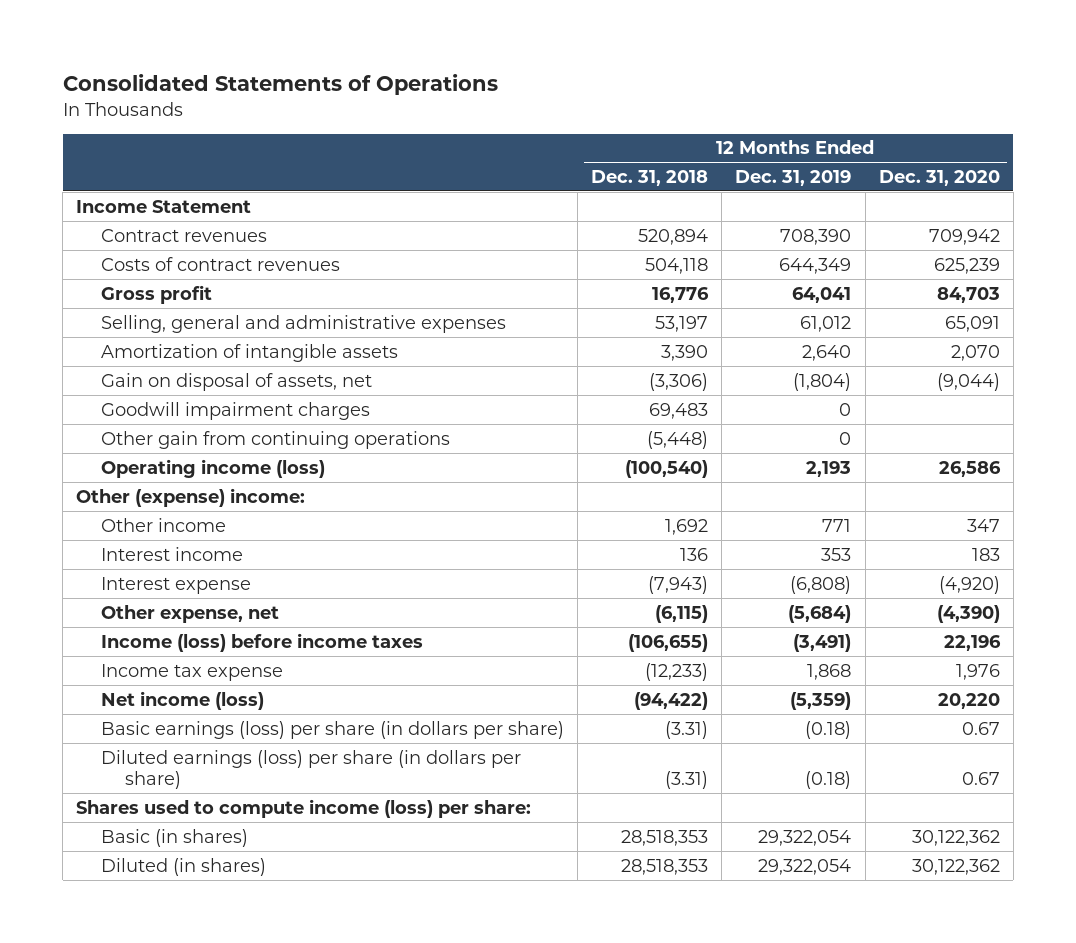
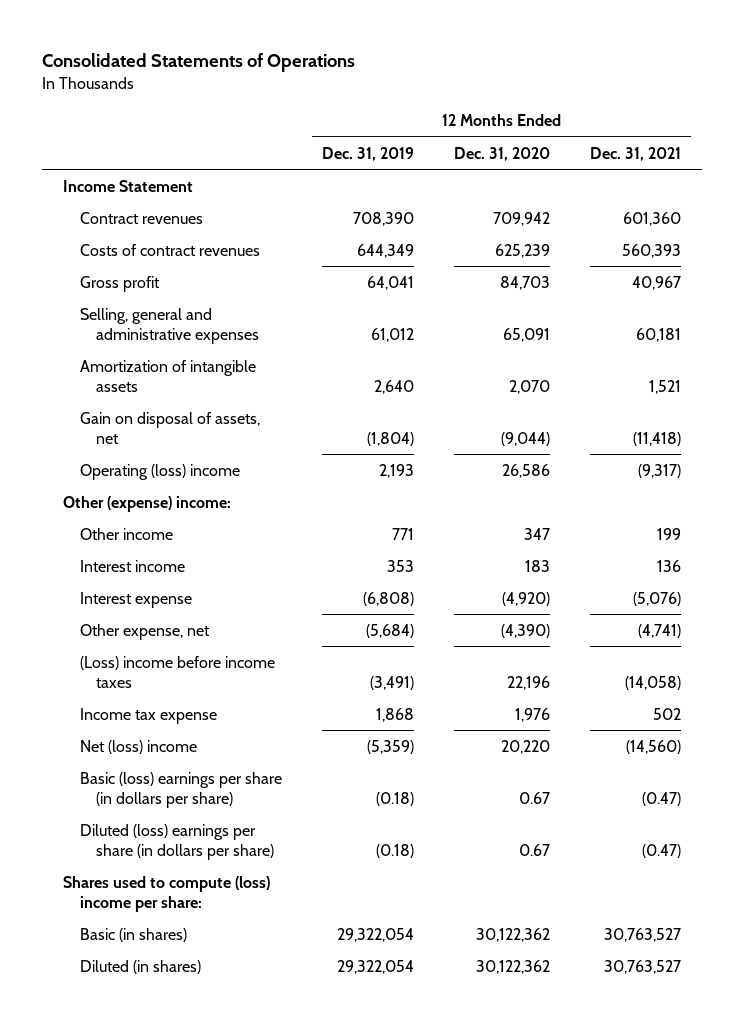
- | 12 Months Ended Dec. 31, 2018 | 12 Months Ended Dec. 31, 2019 | 12 Months Ended Dec. 31, 2020
+ | 12 Months Ended Dec. 31, 2019 | 12 Months Ended Dec. 31, 2020 | 12 Months Ended Dec. 31, 2021
- Goodwill impairment charges | 69,483 | 0 |
- Other gain from continuing operations | (5,448) | 0 |
- Operating income (loss) | (100,540) | 2,193 | 26,586
+ Operating (loss) income | 2,193 | 26,586 | (9,317)
- Income (loss) before income taxes | (106,655) | (3,491) | 22,196
+ (Loss) income before income taxes | (3,491) | 22,196 | (14,058)
- Net income (loss) | (94,422) | (5,359) | 20,220
- Basic earnings (loss) per share (in dollars per share) | (3.31) | (0.18) | 0.67
- Diluted earnings (loss) per share (in dollars per share) | (3.31) | (0.18) | 0.67
- Shares used to compute income (loss) per share:
+ Net (loss) income | (5,359) | 20,220 | (14,560)
+ Basic (loss) earnings per share (in dollars per share) | (0.18) | 0.67 | (0.47)
+ Diluted (loss) earnings per share (in dollars per share) | (0.18) | 0.67 | (0.47)
+ Shares used to compute (loss) income per share:

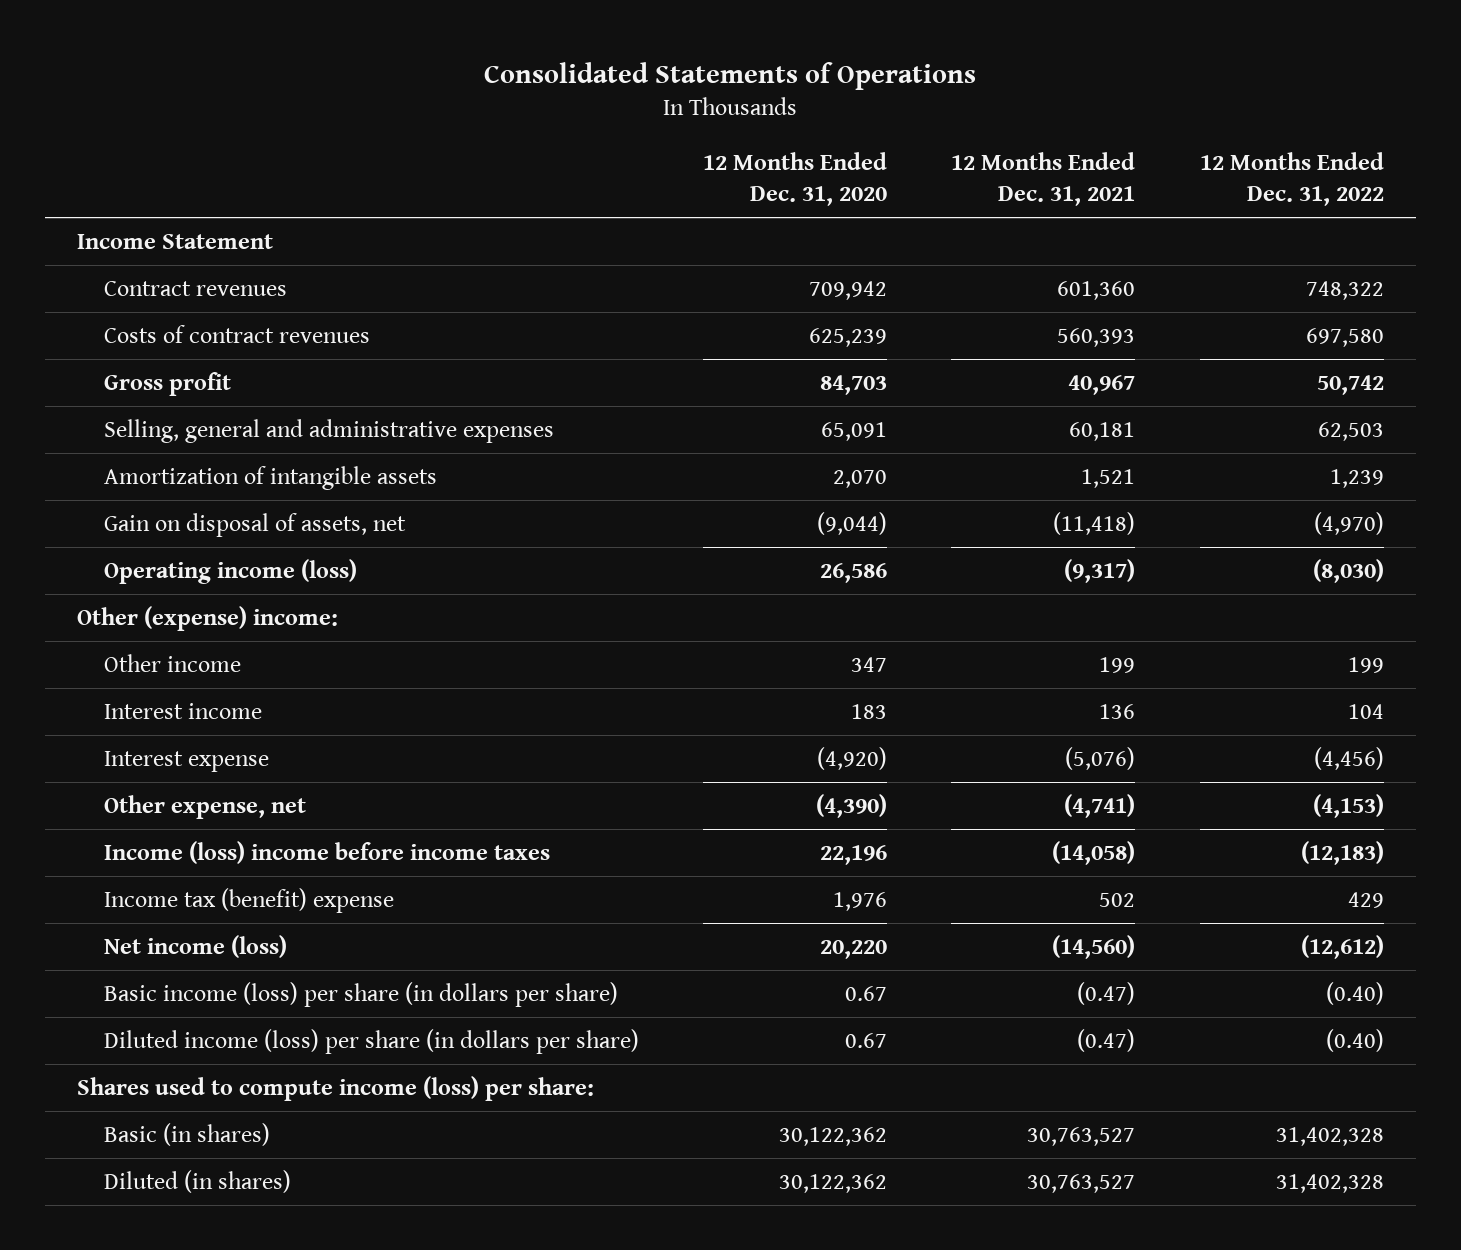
- | 12 Months Ended Dec. 31, 2019 | 12 Months Ended Dec. 31, 2020 | 12 Months Ended Dec. 31, 2021
+ | 12 Months Ended Dec. 31, 2020 | 12 Months Ended Dec. 31, 2021 | 12 Months Ended Dec. 31, 2022
- Operating (loss) income | 2,193 | 26,586 | (9,317)
+ Operating income (loss) | 26,586 | (9,317) | (8,030)
- (Loss) income before income taxes | (3,491) | 22,196 | (14,058)
- Income tax expense | 1,868 | 1,976 | 502
- Net (loss) income | (5,359) | 20,220 | (14,560)
- Basic (loss) earnings per share (in dollars per share) | (0.18) | 0.67 | (0.47)
- Diluted (loss) earnings per share (in dollars per share) | (0.18) | 0.67 | (0.47)
- Shares used to compute (loss) income per share:
+ Income (loss) income before income taxes | 22,196 | (14,058) | (12,183)
+ Income tax (benefit) expense | 1,976 | 502 | 429
+ Net income (loss) | 20,220 | (14,560) | (12,612)
+ Basic income (loss) per share (in dollars per share) | 0.67 | (0.47) | (0.40)
+ Diluted income (loss) per share (in dollars per share) | 0.67 | (0.47) | (0.40)
+ Shares used to compute income (loss) per share:

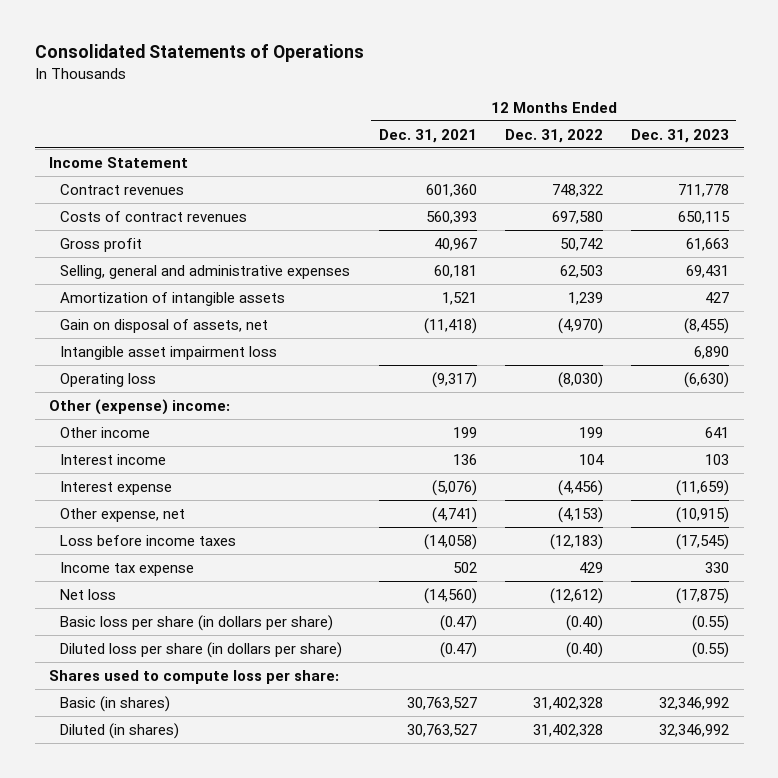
- | 12 Months Ended Dec. 31, 2020 | 12 Months Ended Dec. 31, 2021 | 12 Months Ended Dec. 31, 2022
+ | 12 Months Ended Dec. 31, 2021 | 12 Months Ended Dec. 31, 2022 | 12 Months Ended Dec. 31, 2023
- Operating income (loss) | 26,586 | (9,317) | (8,030)
+ Intangible asset impairment loss | | | 6,890
+ Operating loss | (9,317) | (8,030) | (6,630)
- Income (loss) income before income taxes | 22,196 | (14,058) | (12,183)
- Income tax (benefit) expense | 1,976 | 502 | 429
- Net income (loss) | 20,220 | (14,560) | (12,612)
- Basic income (loss) per share (in dollars per share) | 0.67 | (0.47) | (0.40)
- Diluted income (loss) per share (in dollars per share) | 0.67 | (0.47) | (0.40)
- Shares used to compute income (loss) per share:
+ Loss before income taxes | (14,058) | (12,183) | (17,545)
+ Income tax expense | 502 | 429 | 330
+ Net loss | (14,560) | (12,612) | (17,875)
+ Basic loss per share (in dollars per share) | (0.47) | (0.40) | (0.55)
+ Diluted loss per share (in dollars per share) | (0.47) | (0.40) | (0.55)
+ Shares used to compute loss per share:

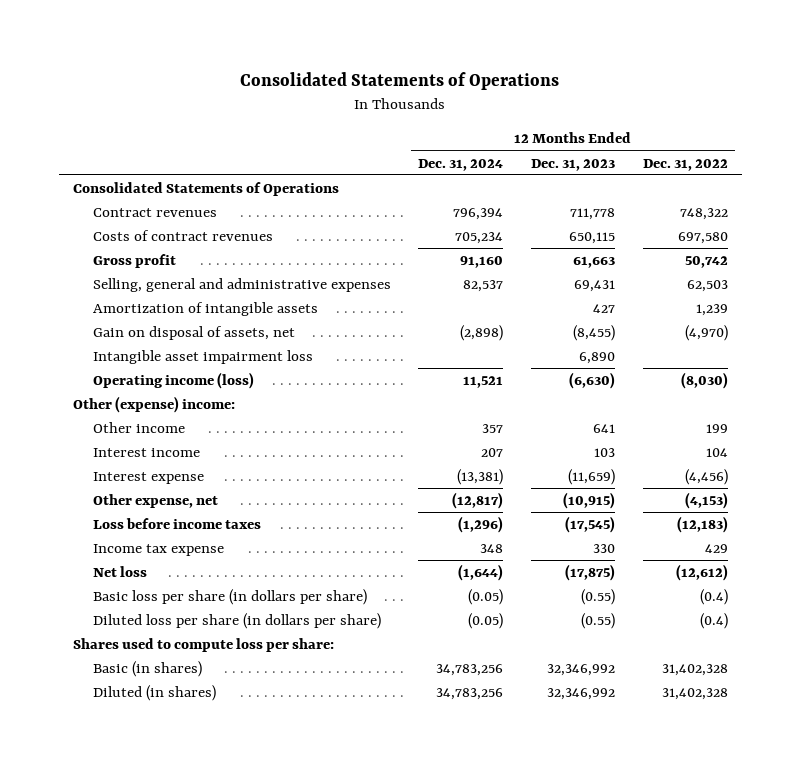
- | 12 Months Ended Dec. 31, 2021 | 12 Months Ended Dec. 31, 2022 | 12 Months Ended Dec. 31, 2023
+ | 12 Months Ended Dec. 31, 2024 | 12 Months Ended Dec. 31, 2023 | 12 Months Ended Dec. 31, 2022
- Income Statement
+ Consolidated Statements of Operations
- Operating loss | (9,317) | (8,030) | (6,630)
+ Operating income (loss) | 11,521 | (6,630) | (8,030)
- Basic loss per share (in dollars per share) | (0.47) | (0.40) | (0.55)
- Diluted loss per share (in dollars per share) | (0.47) | (0.40) | (0.55)
+ Basic loss per share (in dollars per share) | (0.05) | (0.55) | (0.4)
+ Diluted loss per share (in dollars per share) | (0.05) | (0.55) | (0.4)

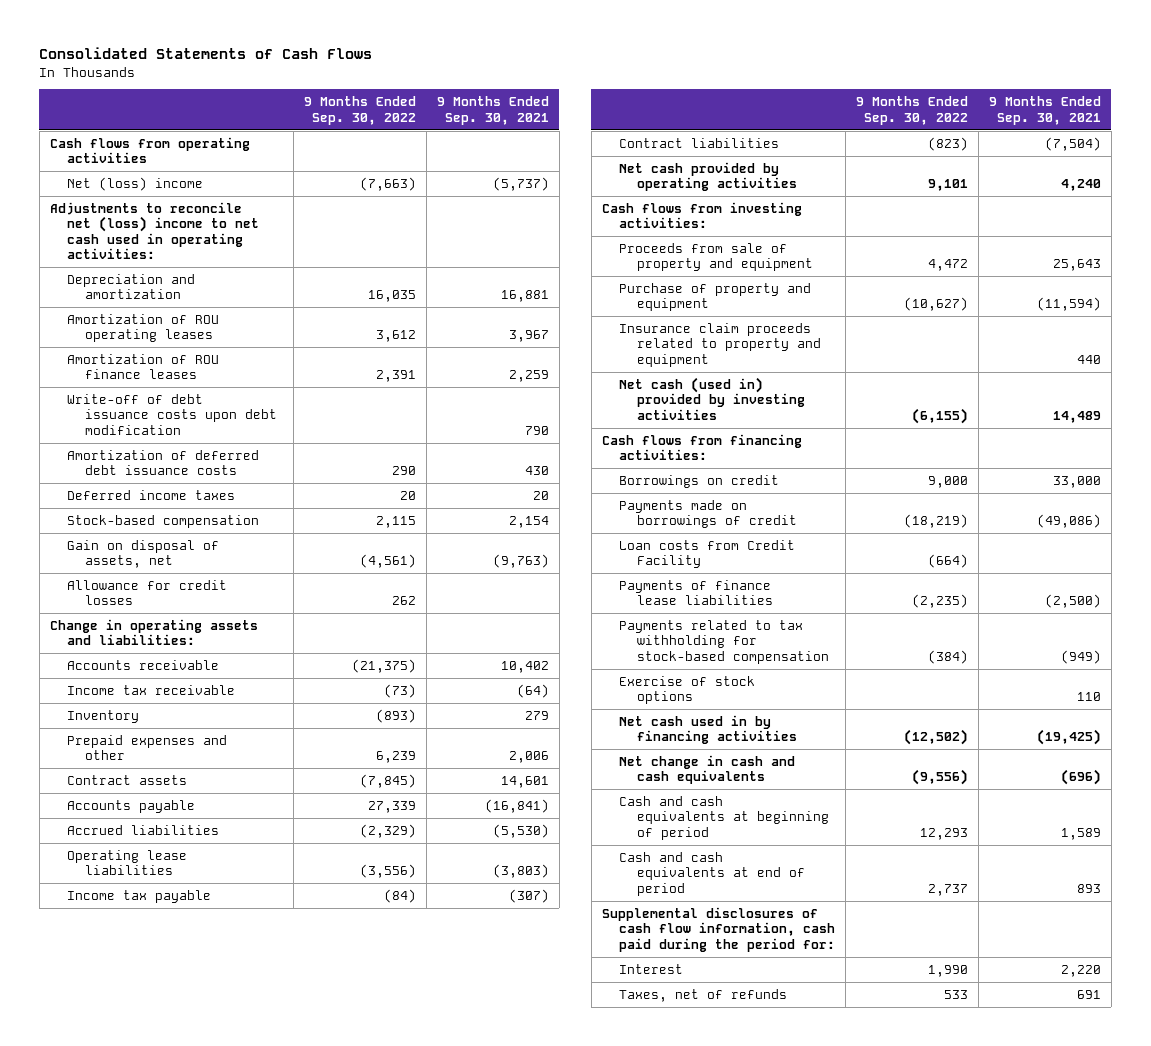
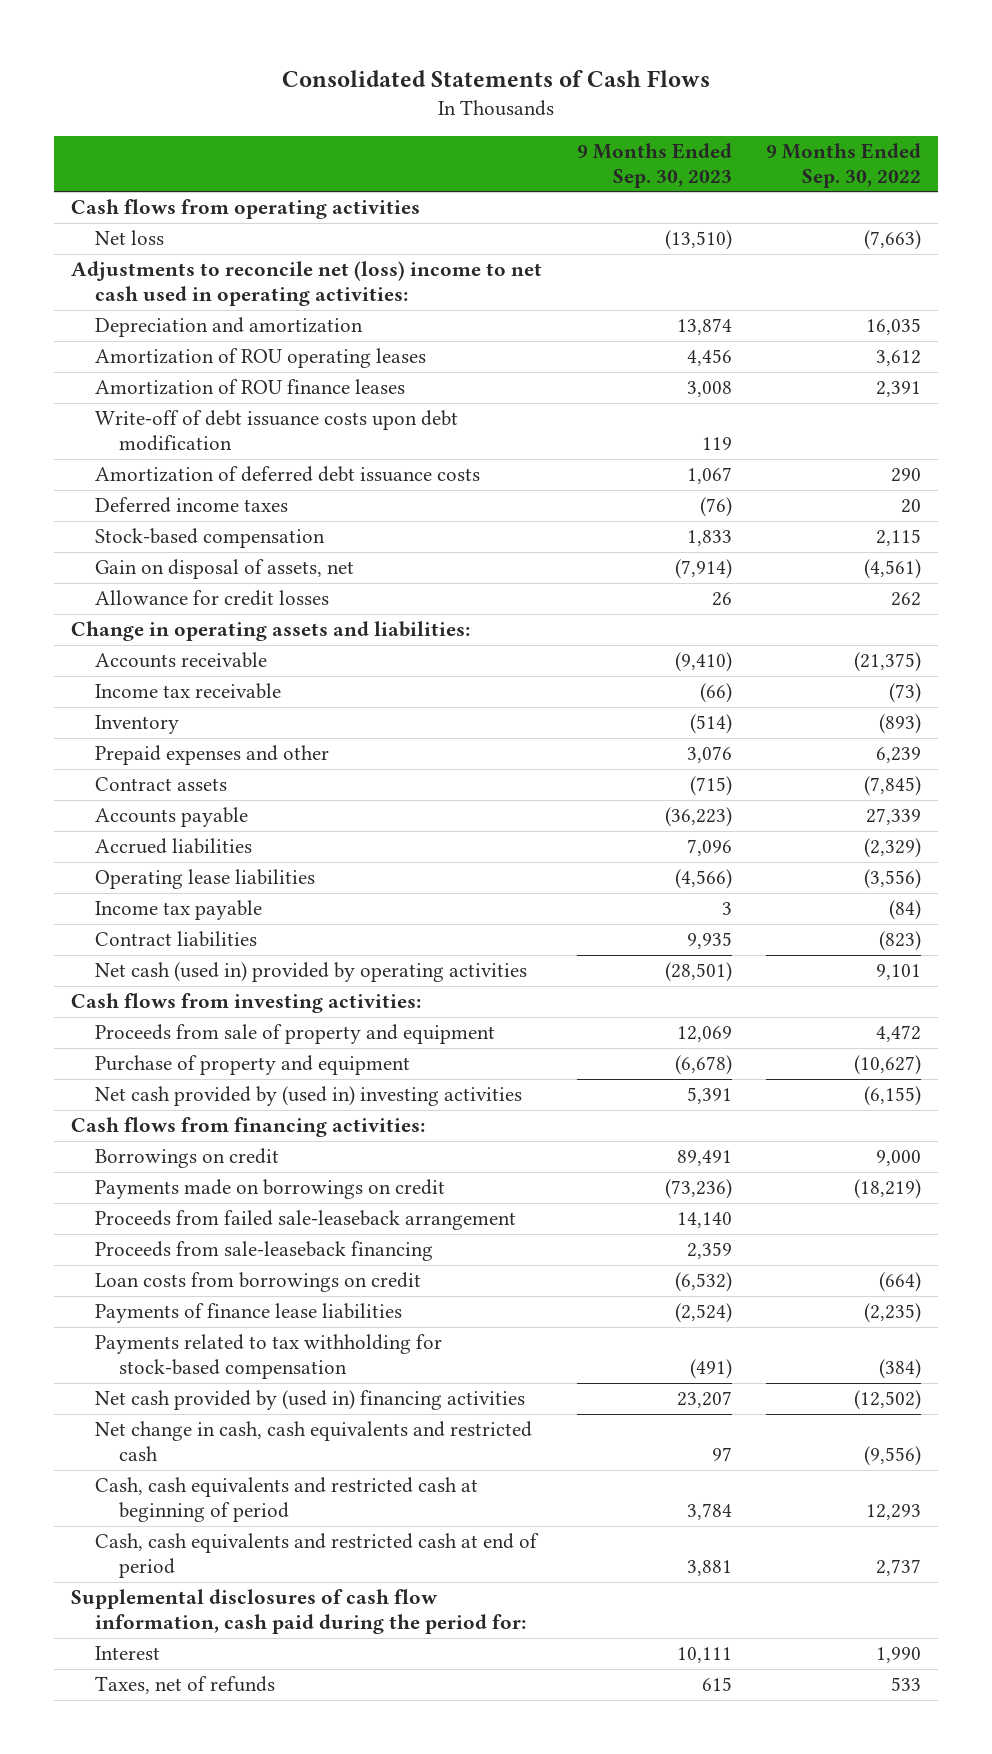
- | 9 Months Ended Sep. 30, 2022 | 9 Months Ended Sep. 30, 2021
+ | 9 Months Ended Sep. 30, 2023 | 9 Months Ended Sep. 30, 2022
- Net (loss) income | (7,663) | (5,737)
+ Net loss | (13,510) | (7,663)
- Net cash provided by operating activities | 9,101 | 4,240
+ Net cash (used in) provided by operating activities | (28,501) | 9,101
- Insurance claim proceeds related to property and equipment | | 440
- Net cash (used in) provided by investing activities | (6,155) | 14,489
+ Net cash provided by (used in) investing activities | 5,391 | (6,155)
- Payments made on borrowings of credit | (18,219) | (49,086)
- Loan costs from Credit Facility | (664) |
+ Payments made on borrowings on credit | (73,236) | (18,219)
+ Proceeds from failed sale-leaseback arrangement | 14,140 |
+ Proceeds from sale-leaseback financing | 2,359 |
+ Loan costs from borrowings on credit | (6,532) | (664)
- Exercise of stock options | | 110
- Net cash used in by financing activities | (12,502) | (19,425)
- Net change in cash and cash equivalents | (9,556) | (696)
- Cash and cash equivalents at beginning of period | 12,293 | 1,589
- Cash and cash equivalents at end of period | 2,737 | 893
+ Net cash provided by (used in) financing activities | 23,207 | (12,502)
+ Net change in cash, cash equivalents and restricted cash | 97 | (9,556)
+ Cash, cash equivalents and restricted cash at beginning of period | 3,784 | 12,293
+ Cash, cash equivalents and restricted cash at end of period | 3,881 | 2,737

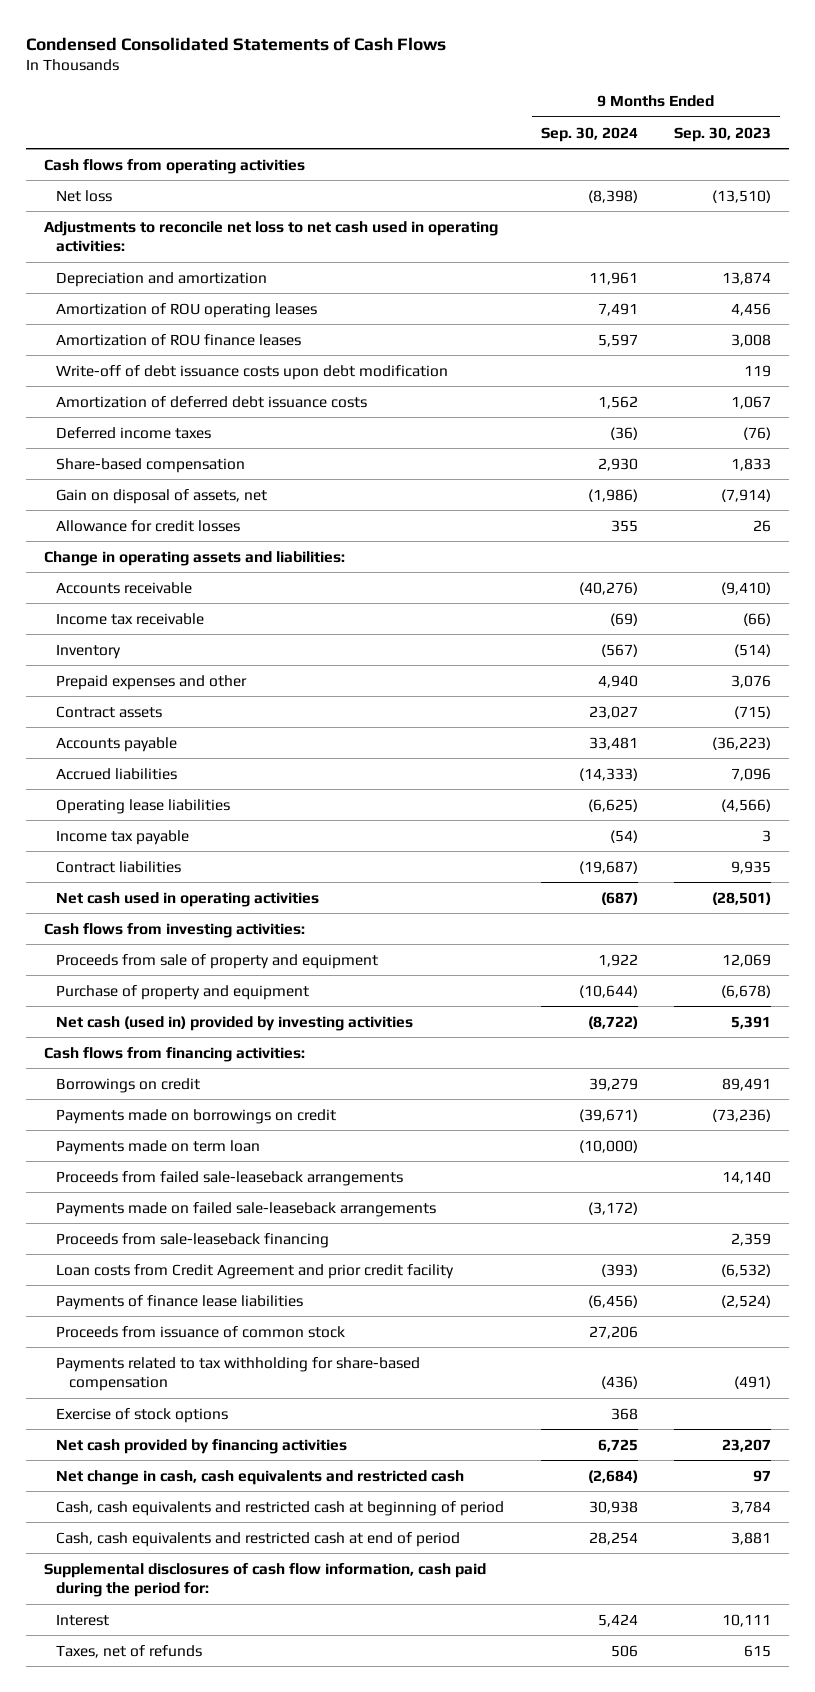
- Consolidated Statements of Cash Flows
+ Condensed Consolidated Statements of Cash Flows
- | 9 Months Ended Sep. 30, 2023 | 9 Months Ended Sep. 30, 2022
+ | 9 Months Ended Sep. 30, 2024 | 9 Months Ended Sep. 30, 2023
- Adjustments to reconcile net (loss) income to net cash used in operating activities:
+ Adjustments to reconcile net loss to net cash used in operating activities:
- Stock-based compensation | 1,833 | 2,115
+ Share-based compensation | 2,930 | 1,833
- Net cash (used in) provided by operating activities | (28,501) | 9,101
+ Net cash used in operating activities | (687) | (28,501)
- Net cash provided by (used in) investing activities | 5,391 | (6,155)
+ Net cash (used in) provided by investing activities | (8,722) | 5,391
- Proceeds from failed sale-leaseback arrangement | 14,140 |
+ Payments made on term loan | (10,000) |
+ Proceeds from failed sale-leaseback arrangements | | 14,140
+ Payments made on failed sale-leaseback arrangements | (3,172) |
- Loan costs from borrowings on credit | (6,532) | (664)
+ Loan costs from Credit Agreement and prior credit facility | (393) | (6,532)
- Payments related to tax withholding for stock-based compensation | (491) | (384)
- Net cash provided by (used in) financing activities | 23,207 | (12,502)
+ Proceeds from issuance of common stock | 27,206 |
+ Payments related to tax withholding for share-based compensation | (436) | (491)
+ Exercise of stock options | 368 |
+ Net cash provided by financing activities | 6,725 | 23,207

